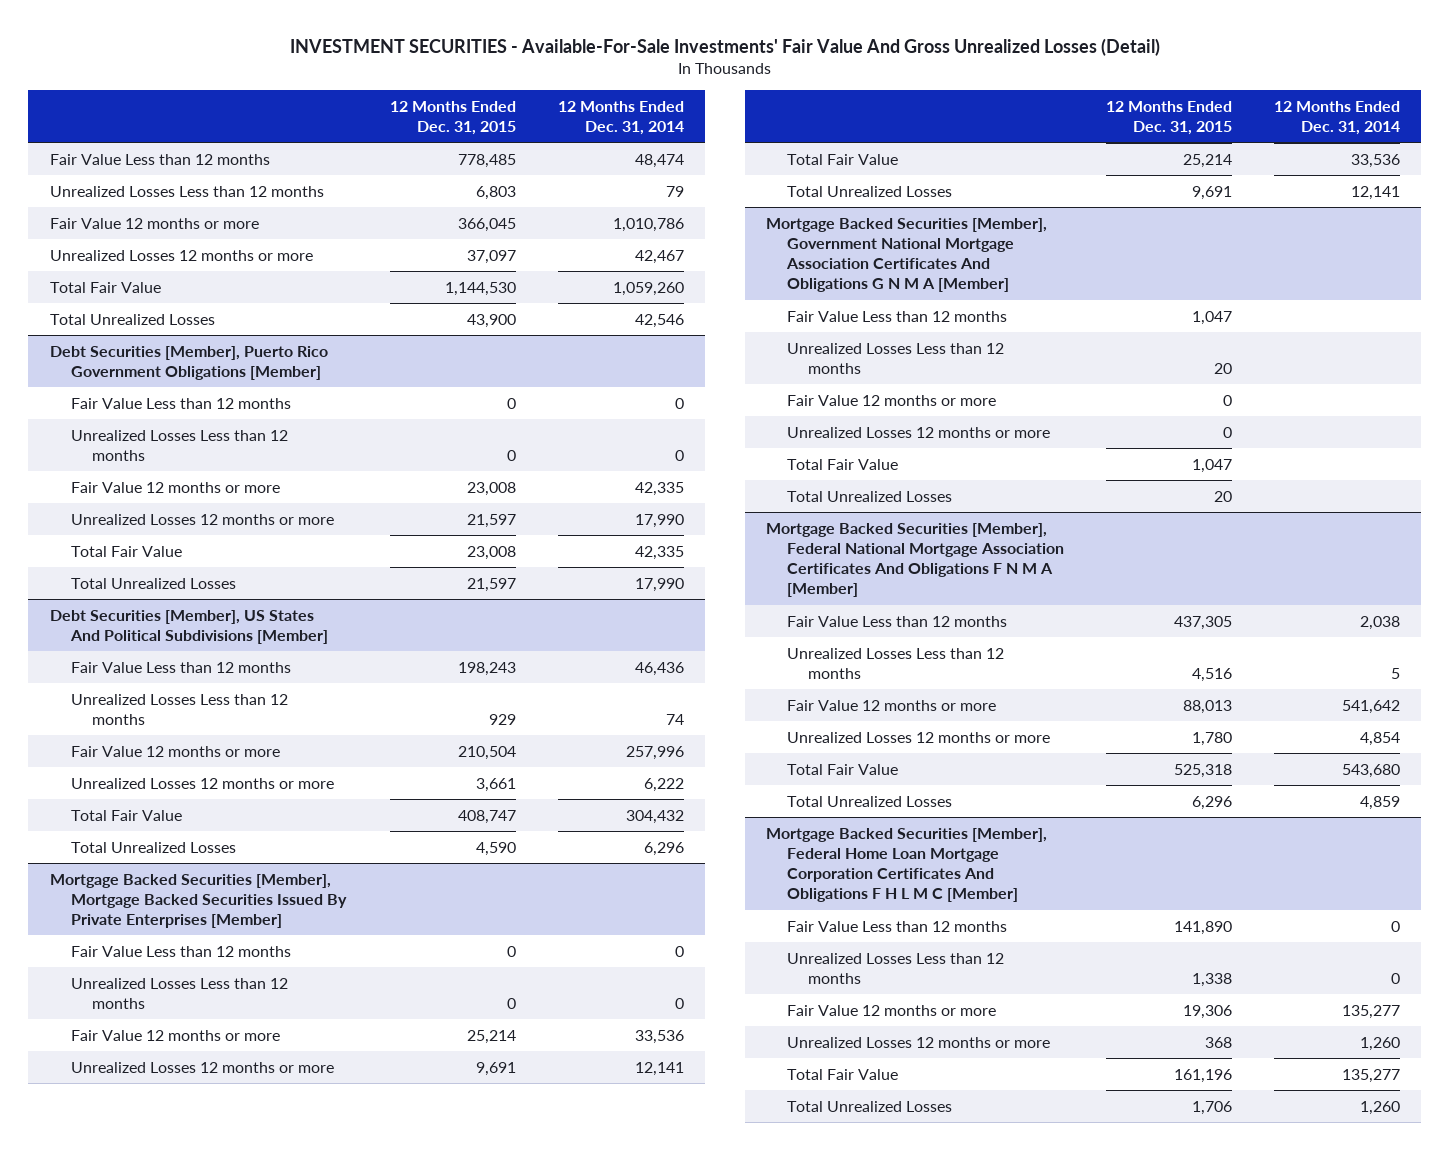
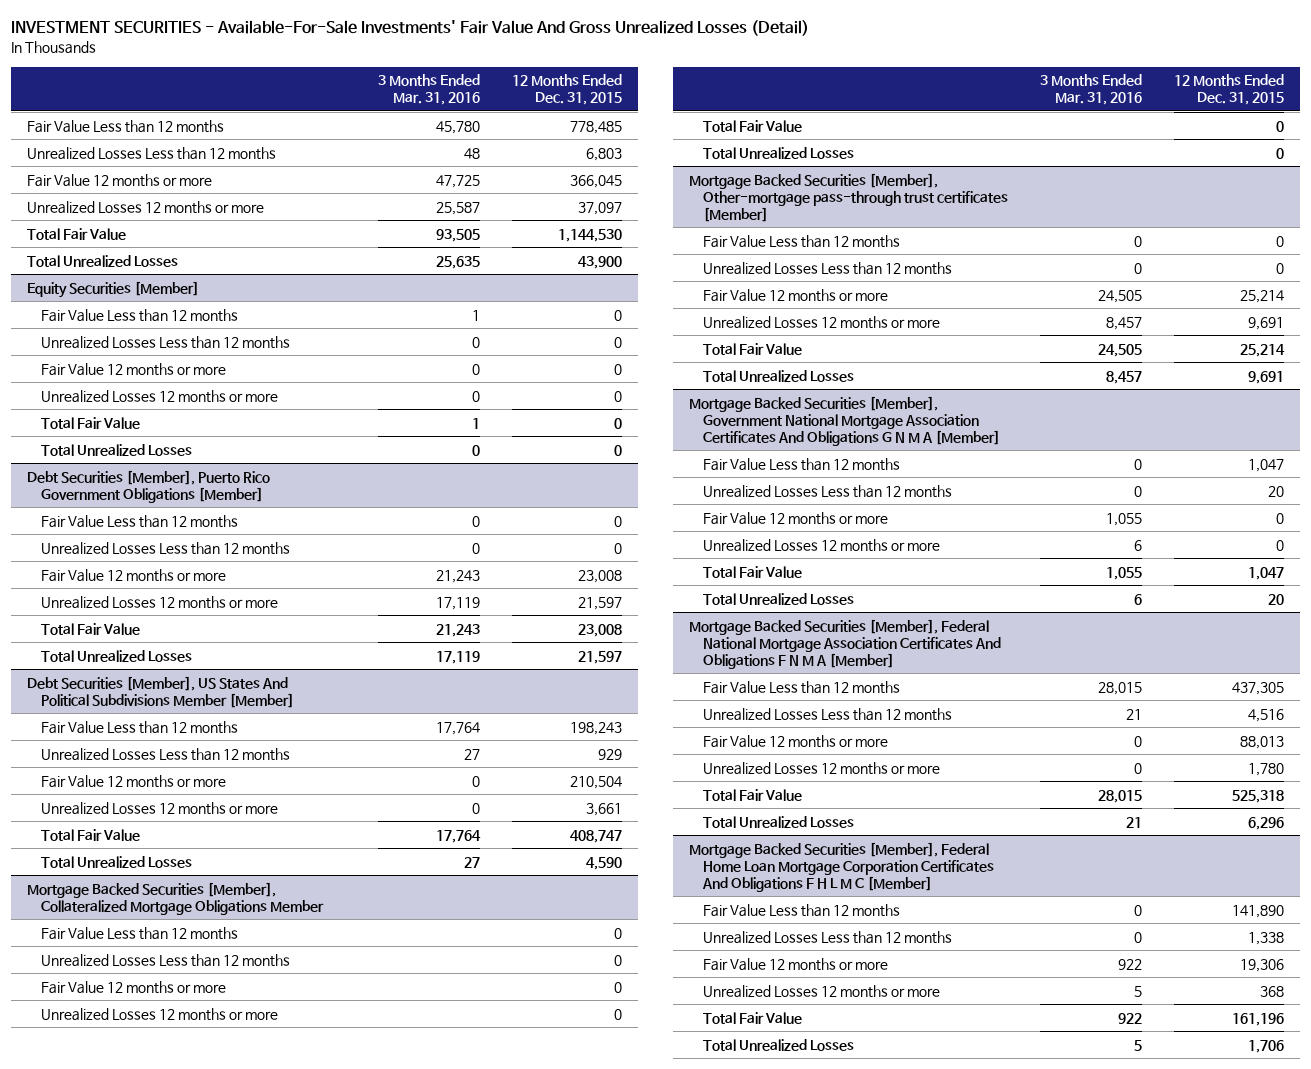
- | 12 Months Ended Dec. 31, 2015 | 12 Months Ended Dec. 31, 2014
+ | 3 Months Ended Mar. 31, 2016 | 12 Months Ended Dec. 31, 2015
+ Equity Securities [Member]
+ Fair Value Less than 12 months | 1 | 0
+ Unrealized Losses Less than 12 months | 0 | 0
+ Fair Value 12 months or more | 0 | 0
+ Unrealized Losses 12 months or more | 0 | 0
+ Total Fair Value | 1 | 0
+ Total Unrealized Losses | 0 | 0
- Debt Securities [Member], US States And Political Subdivisions [Member]
+ Debt Securities [Member], US States And Political Subdivisions Member [Member]
- Mortgage Backed Securities [Member], Mortgage Backed Securities Issued By Private Enterprises [Member]
+ Mortgage Backed Securities [Member], Collateralized Mortgage Obligations Member
+ Fair Value 12 months or more | | 0
+ Unrealized Losses 12 months or more | | 0
+ Total Fair Value | | 0
+ Total Unrealized Losses | | 0
+ Mortgage Backed Securities [Member], Other-mortgage pass-through trust certificates [Member]
+ Fair Value Less than 12 months | 0 | 0
+ Unrealized Losses Less than 12 months | 0 | 0

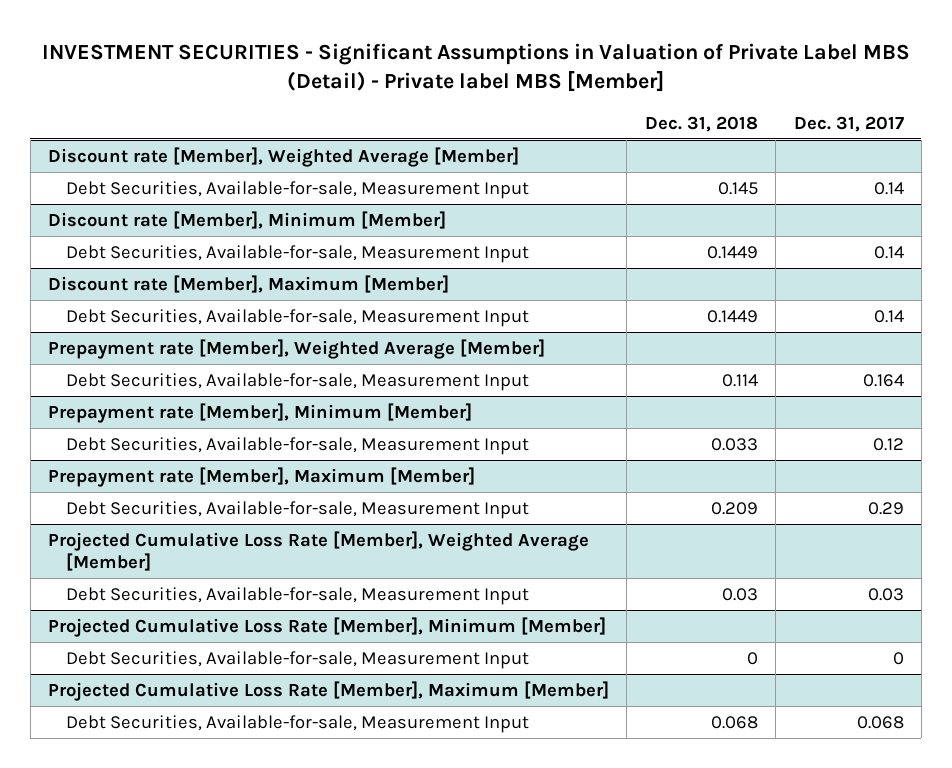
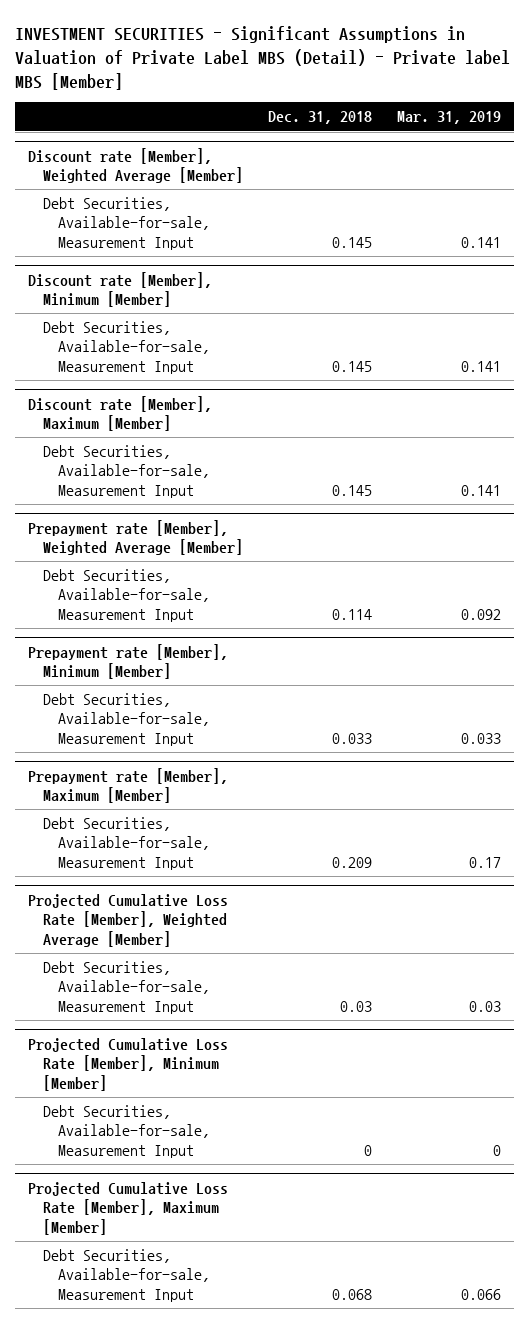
- | Dec. 31, 2018 | Dec. 31, 2017
+ | Dec. 31, 2018 | Mar. 31, 2019
@ Discount rate [Member], Minimum [Member]
- Debt Securities, Available-for-sale, Measurement Input | 0.1449 | 0.14
+ Debt Securities, Available-for-sale, Measurement Input | 0.145 | 0.141
@ Discount rate [Member], Maximum [Member]
- Debt Securities, Available-for-sale, Measurement Input | 0.1449 | 0.14
+ Debt Securities, Available-for-sale, Measurement Input | 0.145 | 0.141

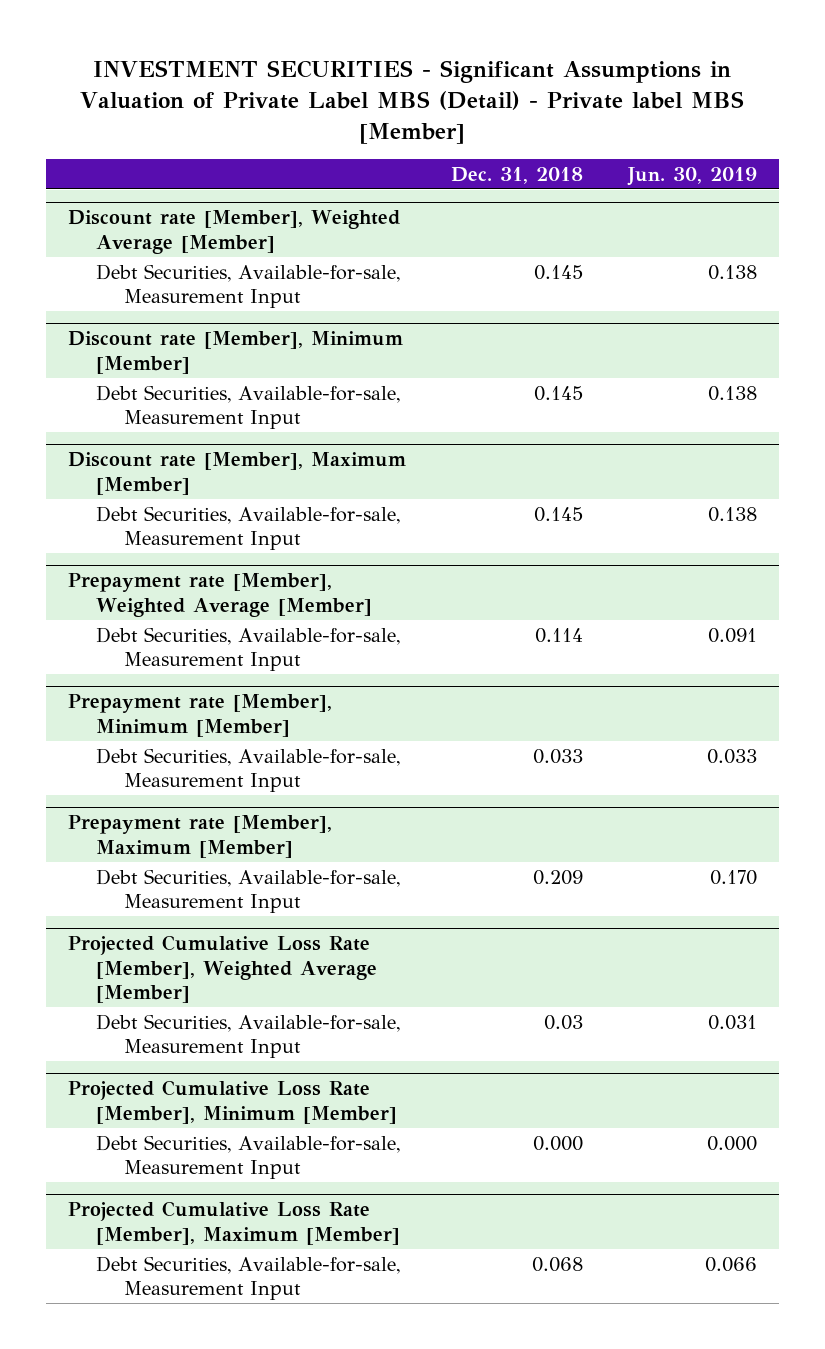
- | Dec. 31, 2018 | Mar. 31, 2019
+ | Dec. 31, 2018 | Jun. 30, 2019
@ Projected Cumulative Loss Rate [Member], Minimum [Member]
- Debt Securities, Available-for-sale, Measurement Input | 0 | 0
+ Debt Securities, Available-for-sale, Measurement Input | 0.000 | 0.000

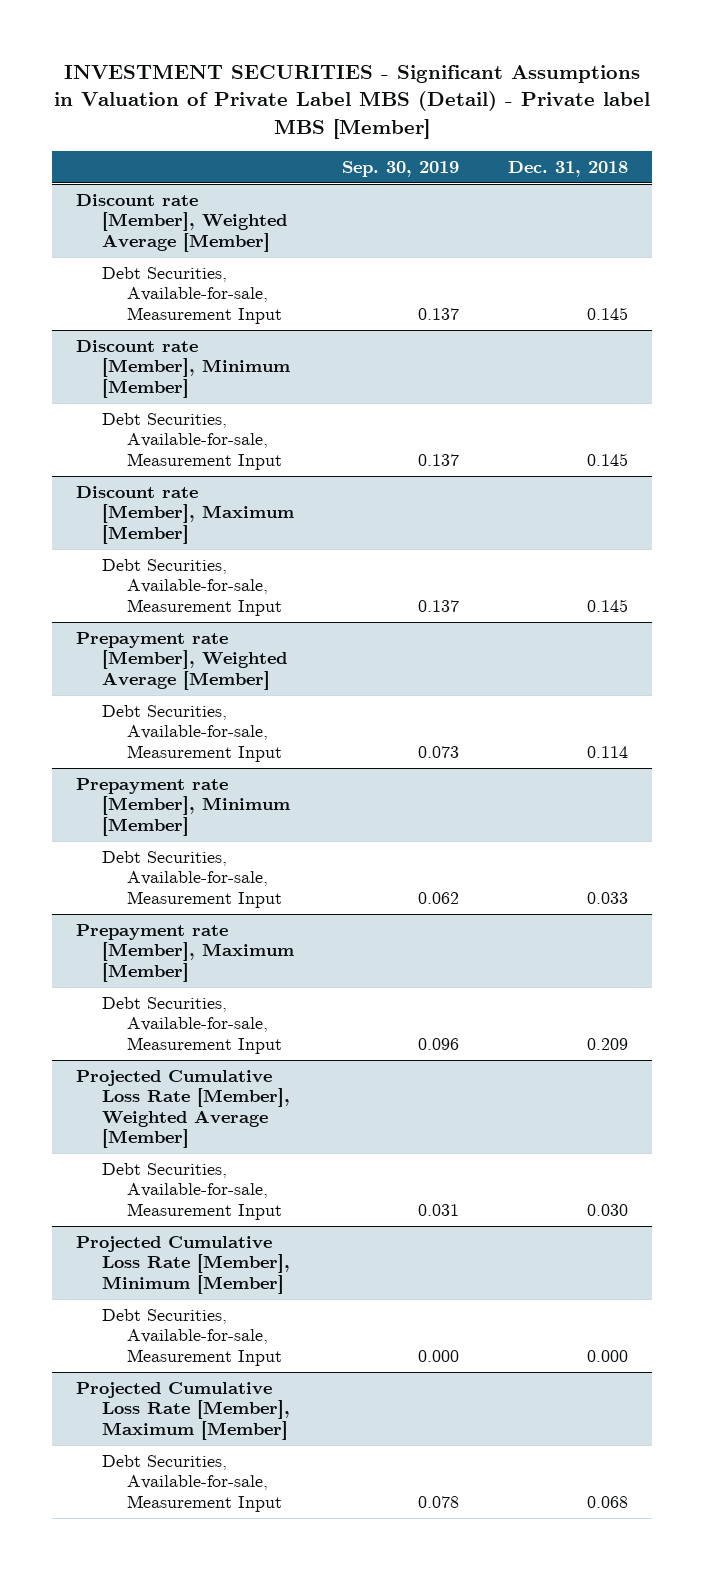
- | Dec. 31, 2018 | Jun. 30, 2019
+ | Sep. 30, 2019 | Dec. 31, 2018
@ Projected Cumulative Loss Rate [Member], Weighted Average [Member]
- Debt Securities, Available-for-sale, Measurement Input | 0.03 | 0.031
+ Debt Securities, Available-for-sale, Measurement Input | 0.031 | 0.030

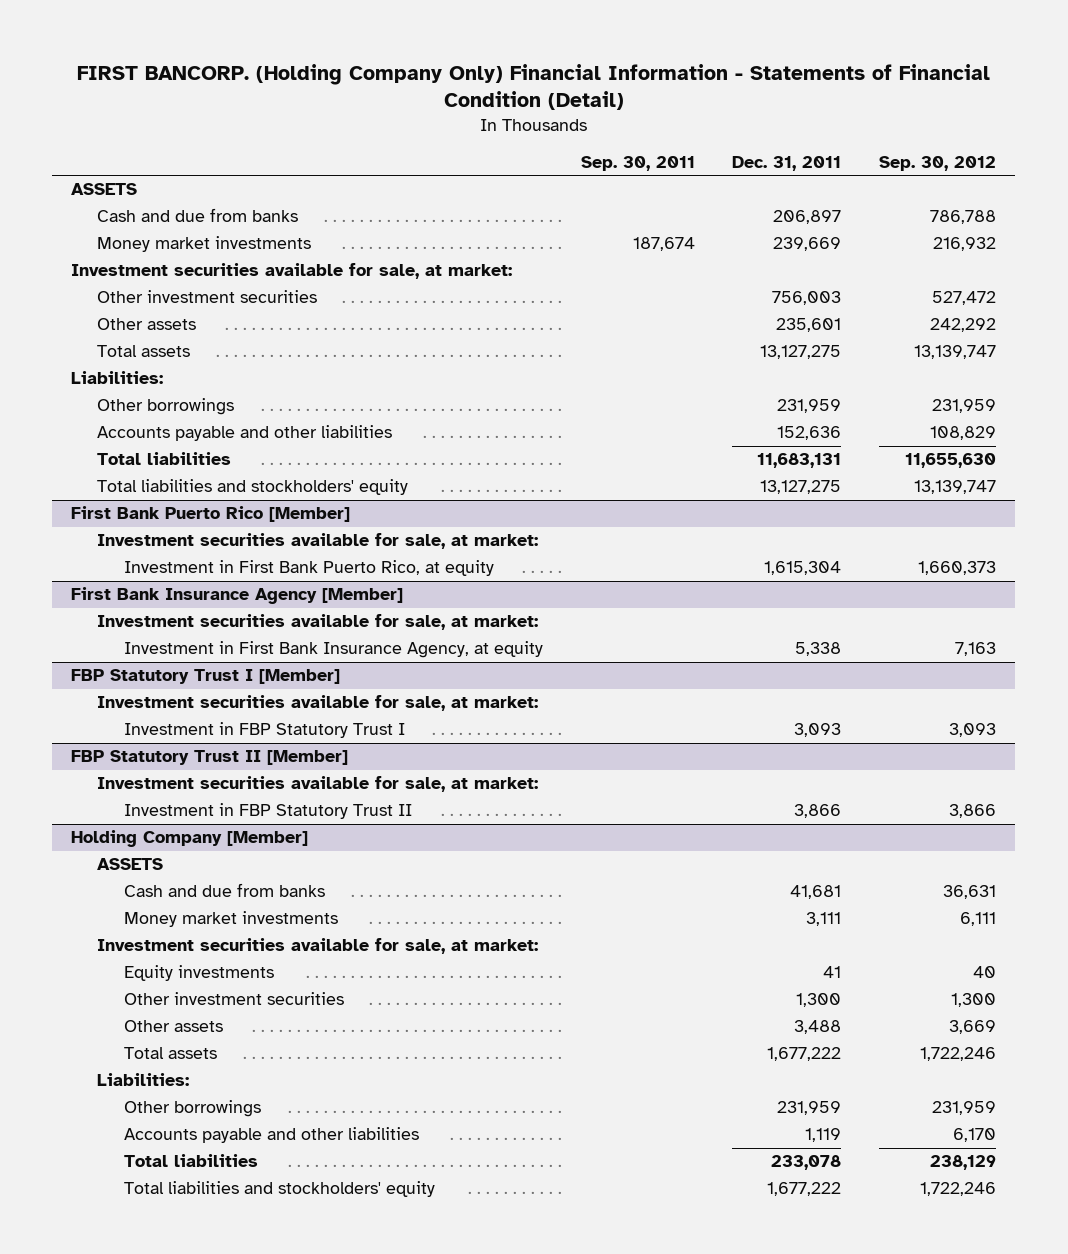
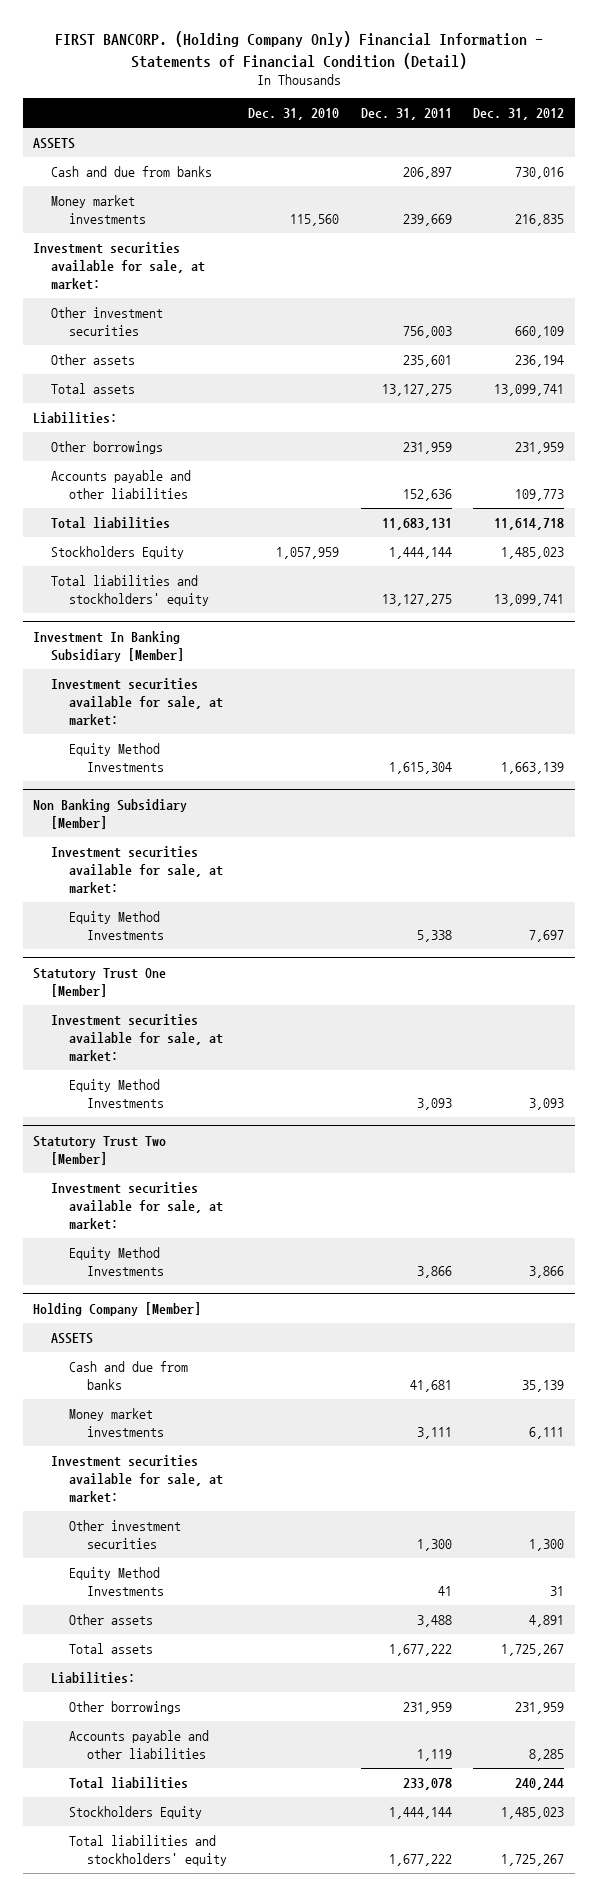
- | Sep. 30, 2011 | Dec. 31, 2011 | Sep. 30, 2012
+ | Dec. 31, 2010 | Dec. 31, 2011 | Dec. 31, 2012
+ Stockholders Equity | 1,057,959 | 1,444,144 | 1,485,023
- First Bank Puerto Rico [Member]
+ Investment In Banking Subsidiary [Member]
- Investment in First Bank Puerto Rico, at equity | | 1,615,304 | 1,660,373
- First Bank Insurance Agency [Member]
+ Equity Method Investments | | 1,615,304 | 1,663,139
+ Non Banking Subsidiary [Member]
- Investment in First Bank Insurance Agency, at equity | | 5,338 | 7,163
- FBP Statutory Trust I [Member]
+ Equity Method Investments | | 5,338 | 7,697
+ Statutory Trust One [Member]
- Investment in FBP Statutory Trust I | | 3,093 | 3,093
- FBP Statutory Trust II [Member]
+ Equity Method Investments | | 3,093 | 3,093
+ Statutory Trust Two [Member]
- Investment in FBP Statutory Trust II | | 3,866 | 3,866
+ Equity Method Investments | | 3,866 | 3,866
@ Holding Company [Member]
- Equity investments | | 41 | 40
+ Equity Method Investments | | 41 | 31
+ Stockholders Equity | | 1,444,144 | 1,485,023

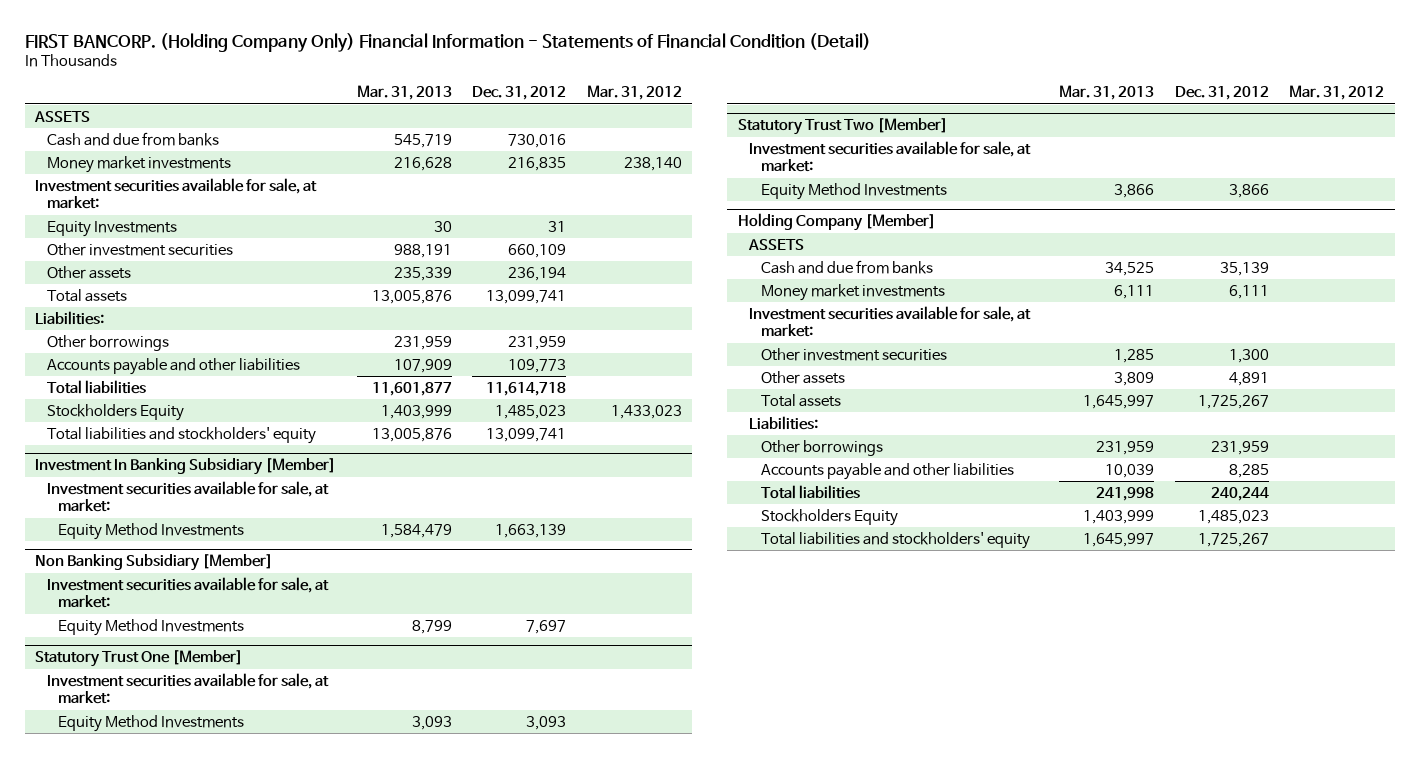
- | Dec. 31, 2010 | Dec. 31, 2011 | Dec. 31, 2012
+ | Mar. 31, 2013 | Dec. 31, 2012 | Mar. 31, 2012
+ Equity Investments | 30 | 31 |
@ Holding Company [Member]
- Equity Method Investments | | 41 | 31

